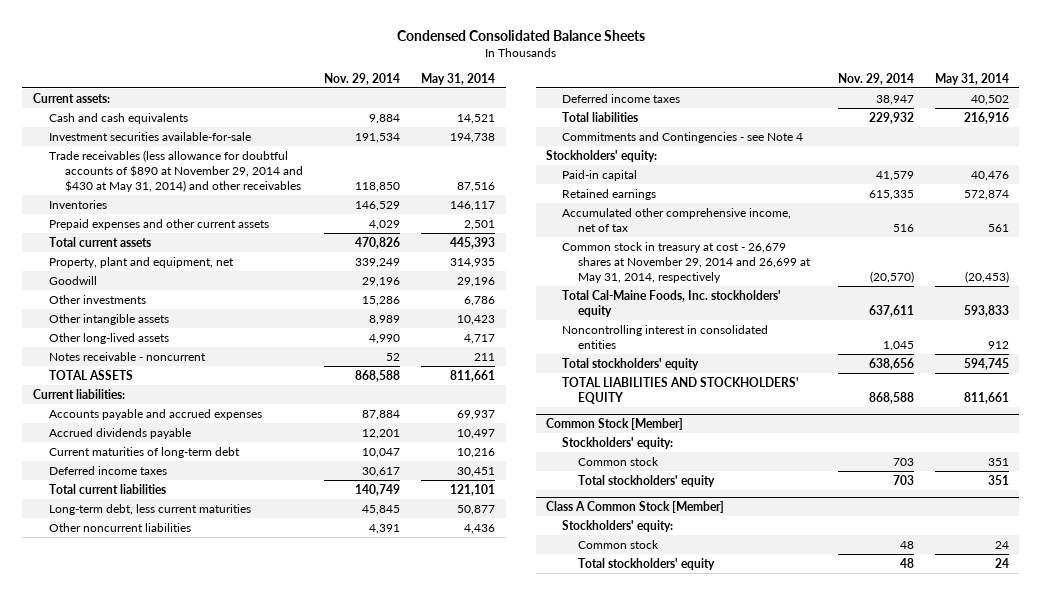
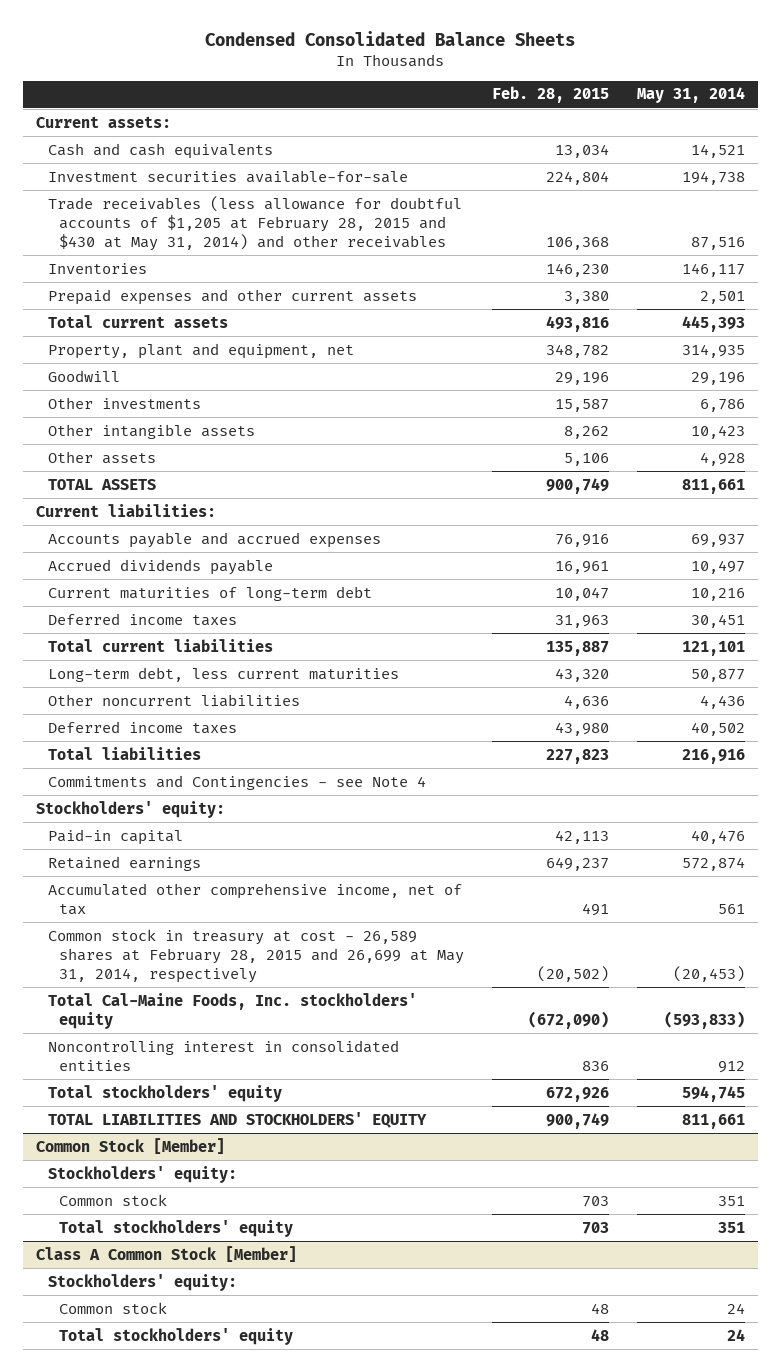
- | Nov. 29, 2014 | May 31, 2014
+ | Feb. 28, 2015 | May 31, 2014
- Trade receivables (less allowance for doubtful accounts of $890 at November 29, 2014 and $430 at May 31, 2014) and other receivables | 118,850 | 87,516
+ Trade receivables (less allowance for doubtful accounts of $1,205 at February 28, 2015 and $430 at May 31, 2014) and other receivables | 106,368 | 87,516
- Other long-lived assets | 4,990 | 4,717
- Notes receivable - noncurrent | 52 | 211
+ Other assets | 5,106 | 4,928
- Common stock in treasury at cost - 26,679 shares at November 29, 2014 and 26,699 at May 31, 2014, respectively | (20,570) | (20,453)
- Total Cal-Maine Foods, Inc. stockholders' equity | 637,611 | 593,833
+ Common stock in treasury at cost - 26,589 shares at February 28, 2015 and 26,699 at May 31, 2014, respectively | (20,502) | (20,453)
+ Total Cal-Maine Foods, Inc. stockholders' equity | (672,090) | (593,833)

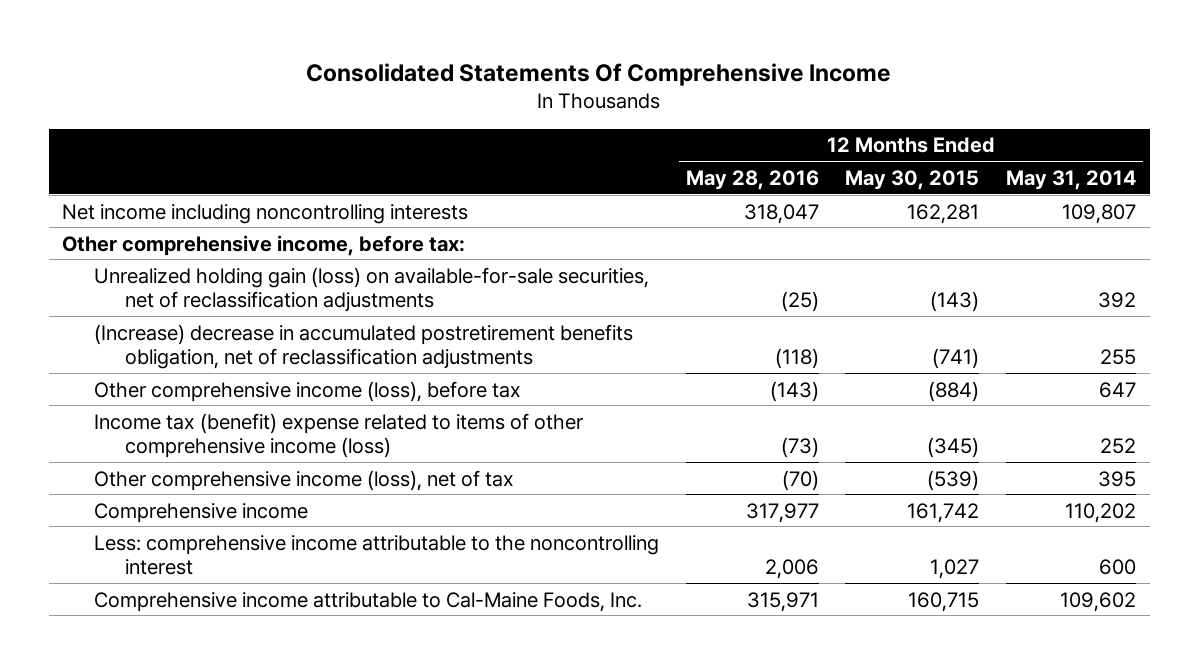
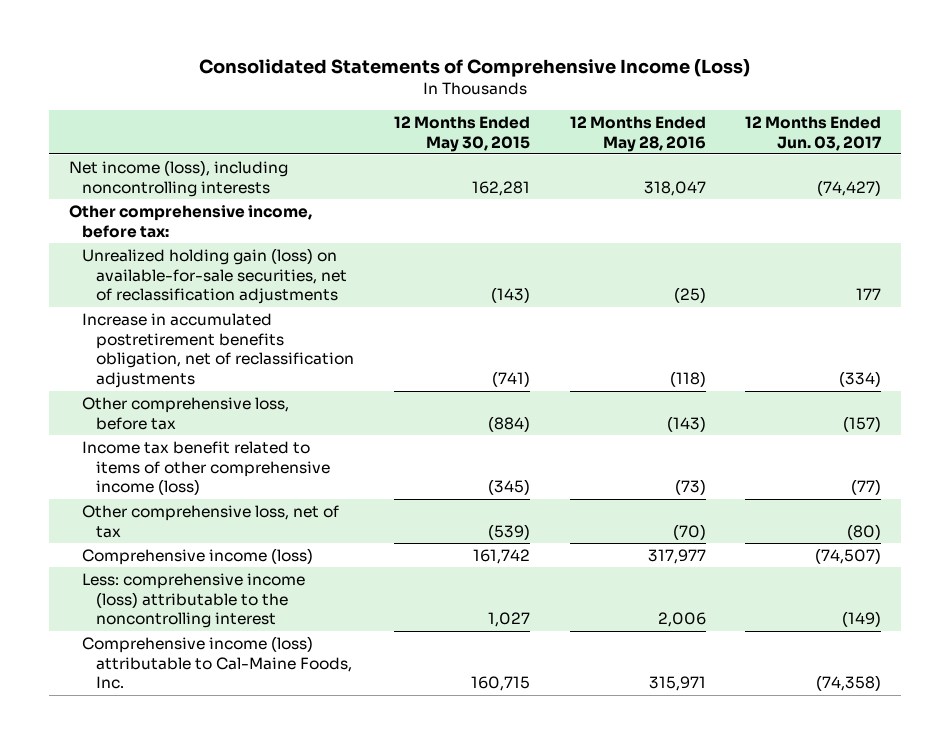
- Consolidated Statements Of Comprehensive Income
+ Consolidated Statements of Comprehensive Income (Loss)
- | 12 Months Ended May 28, 2016 | 12 Months Ended May 30, 2015 | 12 Months Ended May 31, 2014
+ | 12 Months Ended May 30, 2015 | 12 Months Ended May 28, 2016 | 12 Months Ended Jun. 03, 2017
- Net income including noncontrolling interests | 318,047 | 162,281 | 109,807
+ Net income (loss), including noncontrolling interests | 162,281 | 318,047 | (74,427)
- (Increase) decrease in accumulated postretirement benefits obligation, net of reclassification adjustments | (118) | (741) | 255
- Other comprehensive income (loss), before tax | (143) | (884) | 647
- Income tax (benefit) expense related to items of other comprehensive income (loss) | (73) | (345) | 252
- Other comprehensive income (loss), net of tax | (70) | (539) | 395
- Comprehensive income | 317,977 | 161,742 | 110,202
- Less: comprehensive income attributable to the noncontrolling interest | 2,006 | 1,027 | 600
- Comprehensive income attributable to Cal-Maine Foods, Inc. | 315,971 | 160,715 | 109,602
+ Increase in accumulated postretirement benefits obligation, net of reclassification adjustments | (741) | (118) | (334)
+ Other comprehensive loss, before tax | (884) | (143) | (157)
+ Income tax benefit related to items of other comprehensive income (loss) | (345) | (73) | (77)
+ Other comprehensive loss, net of tax | (539) | (70) | (80)
+ Comprehensive income (loss) | 161,742 | 317,977 | (74,507)
+ Less: comprehensive income (loss) attributable to the noncontrolling interest | 1,027 | 2,006 | (149)
+ Comprehensive income (loss) attributable to Cal-Maine Foods, Inc. | 160,715 | 315,971 | (74,358)

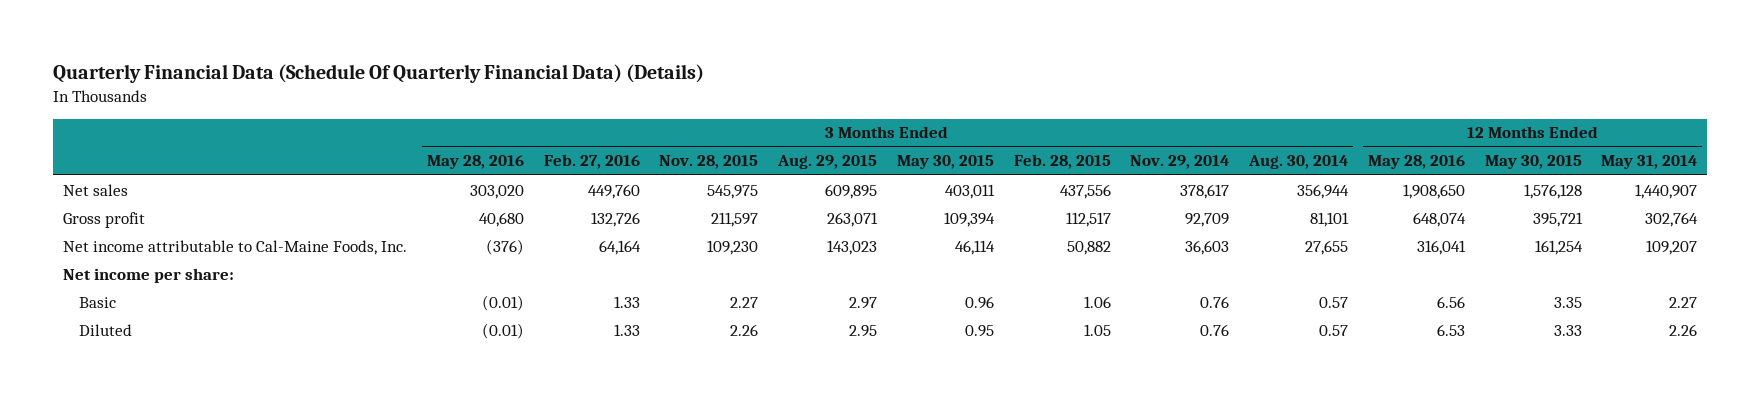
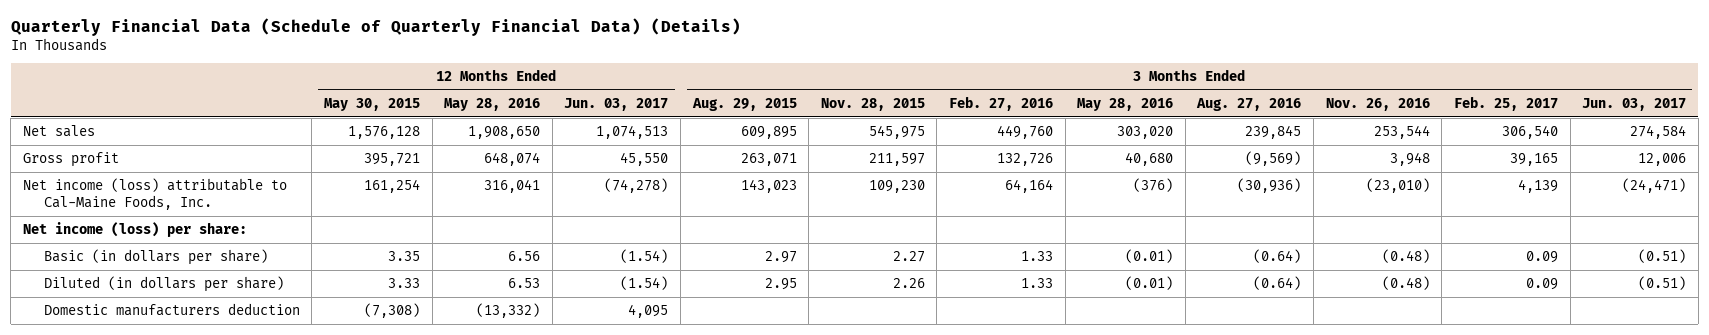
- Quarterly Financial Data (Schedule Of Quarterly Financial Data) (Details)
+ Quarterly Financial Data (Schedule of Quarterly Financial Data) (Details)
- | 3 Months Ended May 28, 2016 | 3 Months Ended Feb. 27, 2016 | 3 Months Ended Nov. 28, 2015 | 3 Months Ended Aug. 29, 2015 | 3 Months Ended May 30, 2015 | 3 Months Ended Feb. 28, 2015 | 3 Months Ended Nov. 29, 2014 | 3 Months Ended Aug. 30, 2014 | 12 Months Ended May 28, 2016 | 12 Months Ended May 30, 2015 | 12 Months Ended May 31, 2014
+ | 12 Months Ended May 30, 2015 | 12 Months Ended May 28, 2016 | 12 Months Ended Jun. 03, 2017 | 3 Months Ended Aug. 29, 2015 | 3 Months Ended Nov. 28, 2015 | 3 Months Ended Feb. 27, 2016 | 3 Months Ended May 28, 2016 | 3 Months Ended Aug. 27, 2016 | 3 Months Ended Nov. 26, 2016 | 3 Months Ended Feb. 25, 2017 | 3 Months Ended Jun. 03, 2017
- Net income attributable to Cal-Maine Foods, Inc. | (376) | 64,164 | 109,230 | 143,023 | 46,114 | 50,882 | 36,603 | 27,655 | 316,041 | 161,254 | 109,207
- Net income per share:
- Basic | (0.01) | 1.33 | 2.27 | 2.97 | 0.96 | 1.06 | 0.76 | 0.57 | 6.56 | 3.35 | 2.27
- Diluted | (0.01) | 1.33 | 2.26 | 2.95 | 0.95 | 1.05 | 0.76 | 0.57 | 6.53 | 3.33 | 2.26
+ Net income (loss) attributable to Cal-Maine Foods, Inc. | 161,254 | 316,041 | (74,278) | 143,023 | 109,230 | 64,164 | (376) | (30,936) | (23,010) | 4,139 | (24,471)
+ Net income (loss) per share:
+ Basic (in dollars per share) | 3.35 | 6.56 | (1.54) | 2.97 | 2.27 | 1.33 | (0.01) | (0.64) | (0.48) | 0.09 | (0.51)
+ Diluted (in dollars per share) | 3.33 | 6.53 | (1.54) | 2.95 | 2.26 | 1.33 | (0.01) | (0.64) | (0.48) | 0.09 | (0.51)
+ Domestic manufacturers deduction | (7,308) | (13,332) | 4,095 | | | | | | | |

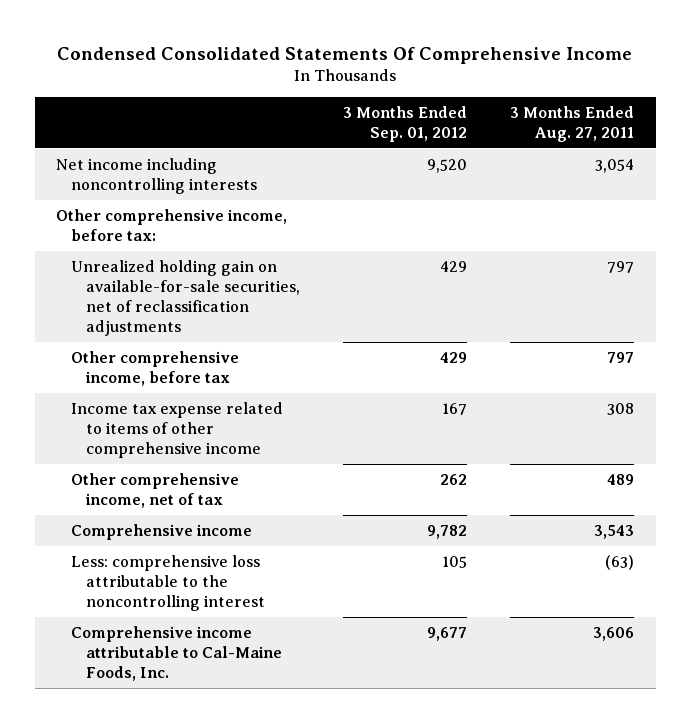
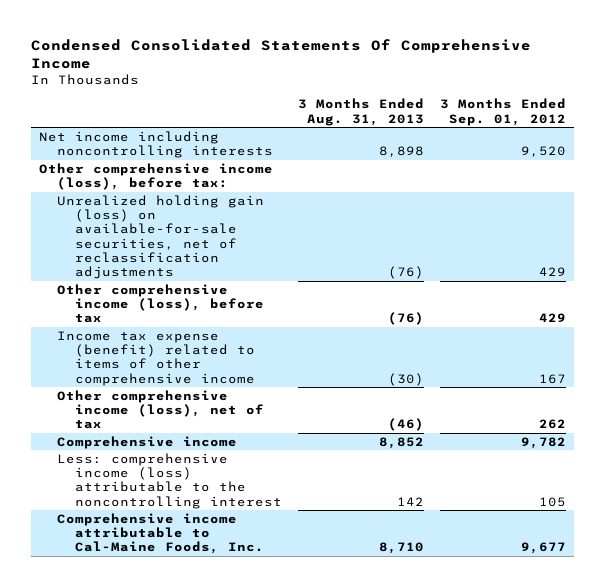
- | 3 Months Ended Sep. 01, 2012 | 3 Months Ended Aug. 27, 2011
+ | 3 Months Ended Aug. 31, 2013 | 3 Months Ended Sep. 01, 2012
- Other comprehensive income, before tax:
- Unrealized holding gain on available-for-sale securities, net of reclassification adjustments | 429 | 797
- Other comprehensive income, before tax | 429 | 797
- Income tax expense related to items of other comprehensive income | 167 | 308
- Other comprehensive income, net of tax | 262 | 489
+ Other comprehensive income (loss), before tax:
+ Unrealized holding gain (loss) on available-for-sale securities, net of reclassification adjustments | (76) | 429
+ Other comprehensive income (loss), before tax | (76) | 429
+ Income tax expense (benefit) related to items of other comprehensive income | (30) | 167
+ Other comprehensive income (loss), net of tax | (46) | 262
- Less: comprehensive loss attributable to the noncontrolling interest | 105 | (63)
+ Less: comprehensive income (loss) attributable to the noncontrolling interest | 142 | 105

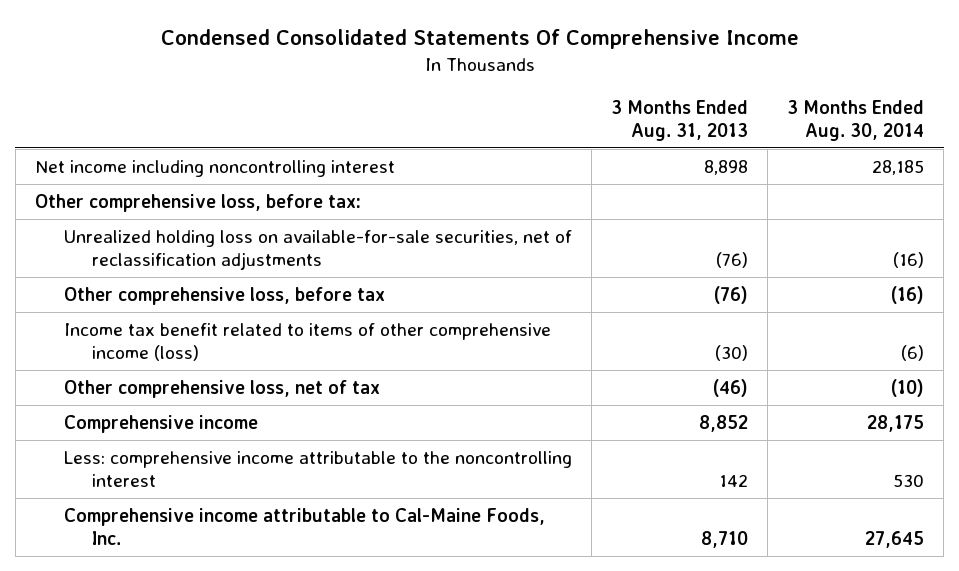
- | 3 Months Ended Aug. 31, 2013 | 3 Months Ended Sep. 01, 2012
+ | 3 Months Ended Aug. 31, 2013 | 3 Months Ended Aug. 30, 2014
- Net income including noncontrolling interests | 8,898 | 9,520
- Other comprehensive income (loss), before tax:
- Unrealized holding gain (loss) on available-for-sale securities, net of reclassification adjustments | (76) | 429
- Other comprehensive income (loss), before tax | (76) | 429
- Income tax expense (benefit) related to items of other comprehensive income | (30) | 167
- Other comprehensive income (loss), net of tax | (46) | 262
+ Net income including noncontrolling interest | 8,898 | 28,185
+ Other comprehensive loss, before tax:
+ Unrealized holding loss on available-for-sale securities, net of reclassification adjustments | (76) | (16)
+ Other comprehensive loss, before tax | (76) | (16)
+ Income tax benefit related to items of other comprehensive income (loss) | (30) | (6)
+ Other comprehensive loss, net of tax | (46) | (10)
- Less: comprehensive income (loss) attributable to the noncontrolling interest | 142 | 105
+ Less: comprehensive income attributable to the noncontrolling interest | 142 | 530

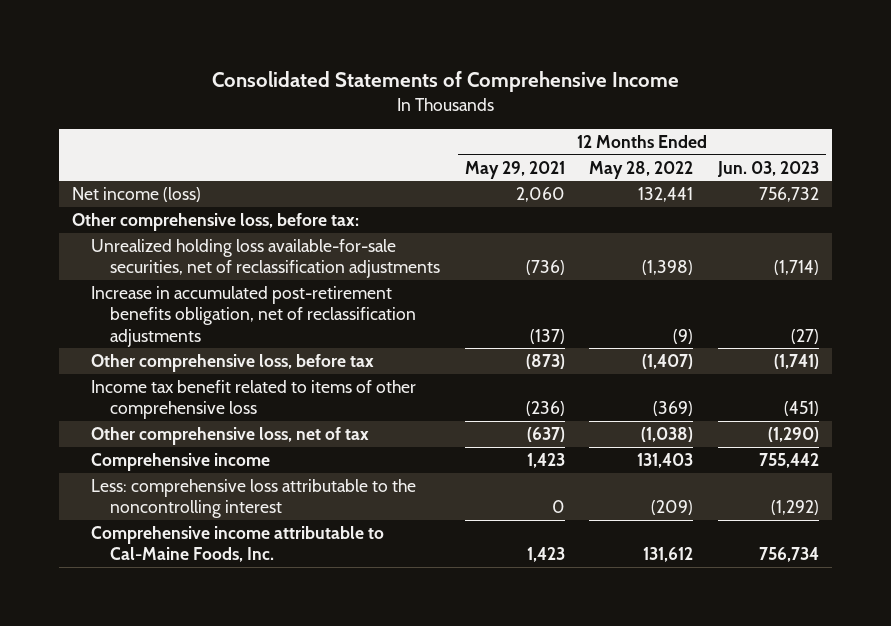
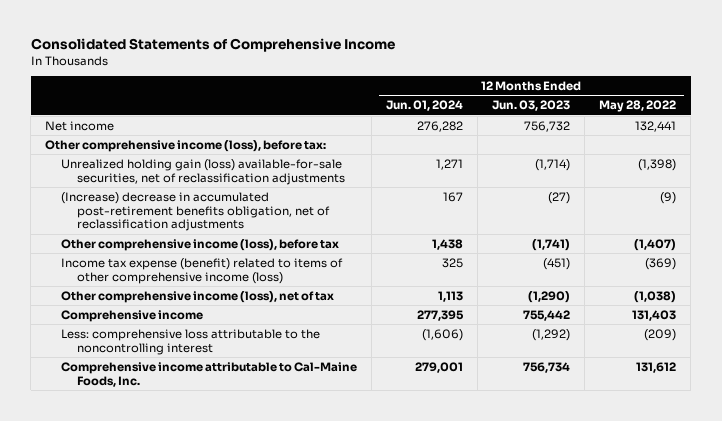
- | 12 Months Ended May 29, 2021 | 12 Months Ended May 28, 2022 | 12 Months Ended Jun. 03, 2023
+ | 12 Months Ended Jun. 01, 2024 | 12 Months Ended Jun. 03, 2023 | 12 Months Ended May 28, 2022
- Net income (loss) | 2,060 | 132,441 | 756,732
- Other comprehensive loss, before tax:
- Unrealized holding loss available-for-sale securities, net of reclassification adjustments | (736) | (1,398) | (1,714)
- Increase in accumulated post-retirement benefits obligation, net of reclassification adjustments | (137) | (9) | (27)
- Other comprehensive loss, before tax | (873) | (1,407) | (1,741)
- Income tax benefit related to items of other comprehensive loss | (236) | (369) | (451)
- Other comprehensive loss, net of tax | (637) | (1,038) | (1,290)
+ Net income | 276,282 | 756,732 | 132,441
+ Other comprehensive income (loss), before tax:
+ Unrealized holding gain (loss) available-for-sale securities, net of reclassification adjustments | 1,271 | (1,714) | (1,398)
+ (Increase) decrease in accumulated post-retirement benefits obligation, net of reclassification adjustments | 167 | (27) | (9)
+ Other comprehensive income (loss), before tax | 1,438 | (1,741) | (1,407)
+ Income tax expense (benefit) related to items of other comprehensive income (loss) | 325 | (451) | (369)
+ Other comprehensive income (loss), net of tax | 1,113 | (1,290) | (1,038)

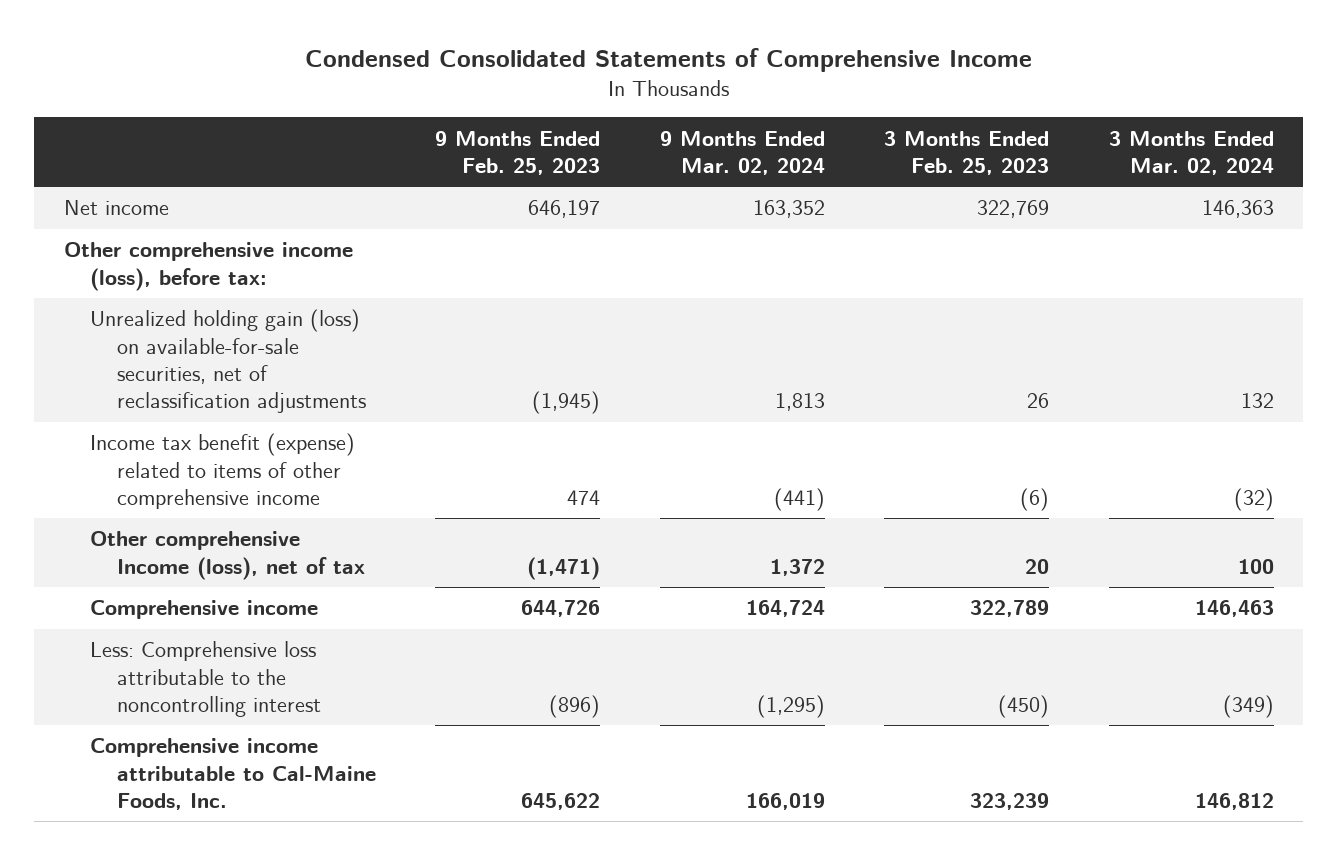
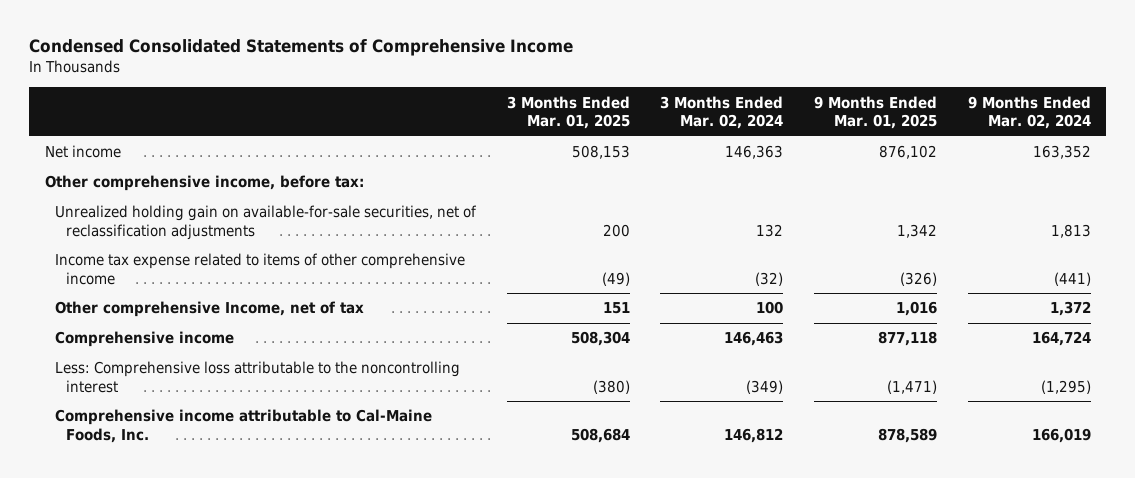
- | 9 Months Ended Feb. 25, 2023 | 9 Months Ended Mar. 02, 2024 | 3 Months Ended Feb. 25, 2023 | 3 Months Ended Mar. 02, 2024
+ | 3 Months Ended Mar. 01, 2025 | 3 Months Ended Mar. 02, 2024 | 9 Months Ended Mar. 01, 2025 | 9 Months Ended Mar. 02, 2024
- Other comprehensive income (loss), before tax:
- Unrealized holding gain (loss) on available-for-sale securities, net of reclassification adjustments | (1,945) | 1,813 | 26 | 132
- Income tax benefit (expense) related to items of other comprehensive income | 474 | (441) | (6) | (32)
- Other comprehensive Income (loss), net of tax | (1,471) | 1,372 | 20 | 100
+ Other comprehensive income, before tax:
+ Unrealized holding gain on available-for-sale securities, net of reclassification adjustments | 200 | 132 | 1,342 | 1,813
+ Income tax expense related to items of other comprehensive income | (49) | (32) | (326) | (441)
+ Other comprehensive Income, net of tax | 151 | 100 | 1,016 | 1,372

